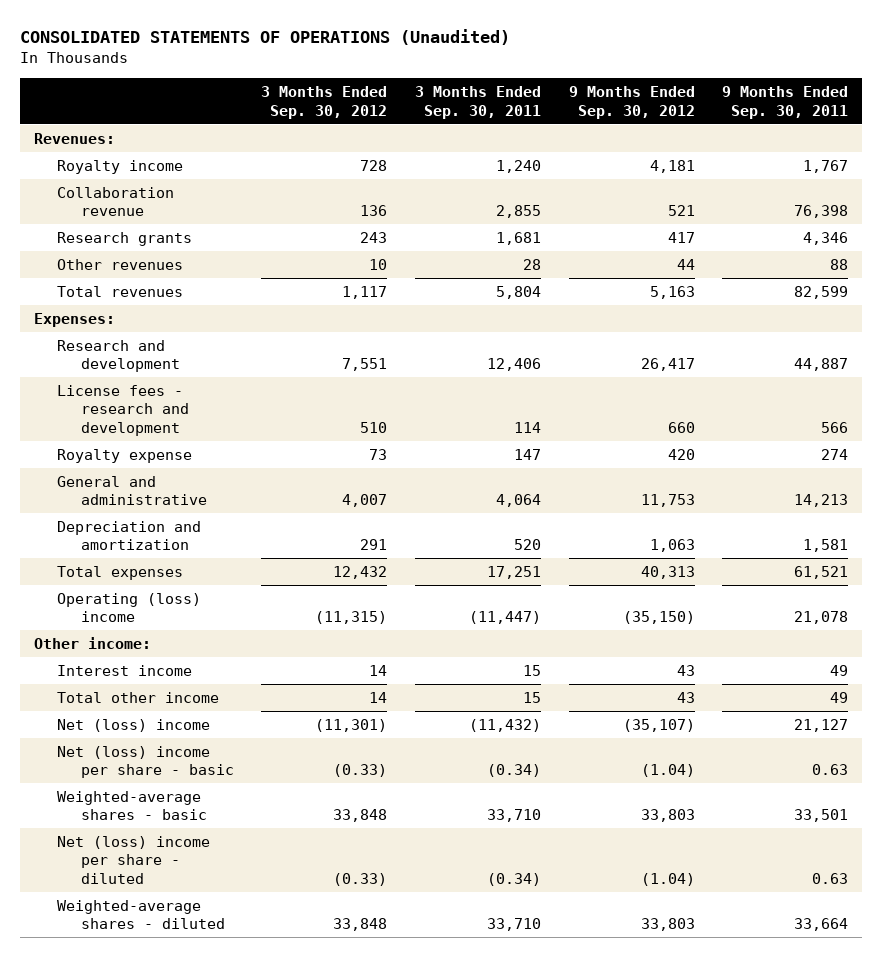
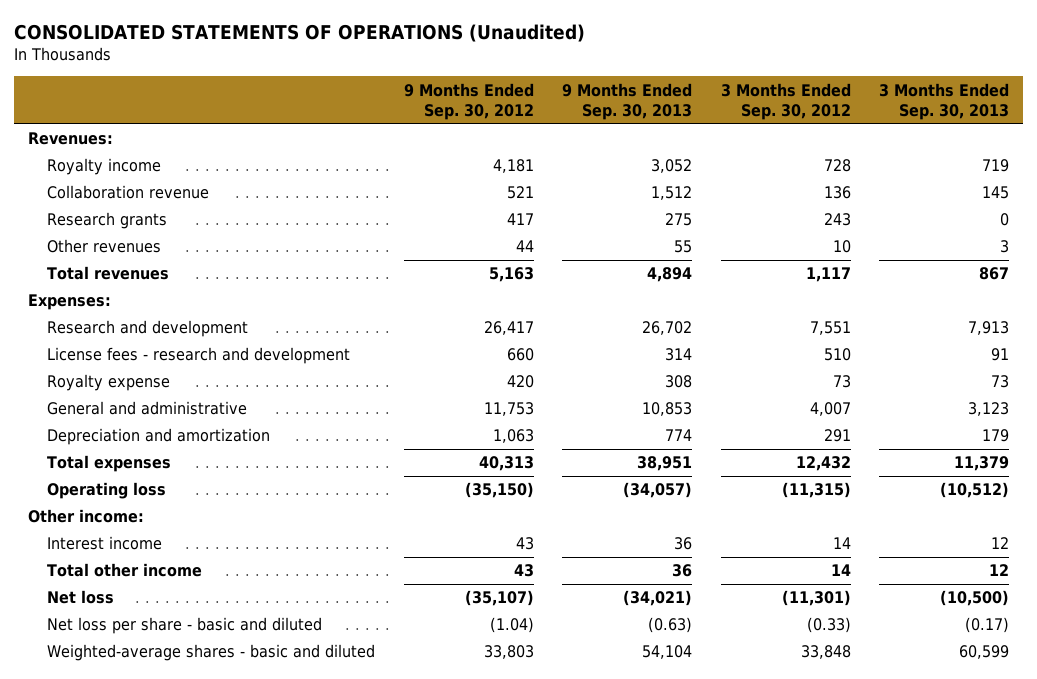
- | 3 Months Ended Sep. 30, 2012 | 3 Months Ended Sep. 30, 2011 | 9 Months Ended Sep. 30, 2012 | 9 Months Ended Sep. 30, 2011
+ | 9 Months Ended Sep. 30, 2012 | 9 Months Ended Sep. 30, 2013 | 3 Months Ended Sep. 30, 2012 | 3 Months Ended Sep. 30, 2013
- Operating (loss) income | (11,315) | (11,447) | (35,150) | 21,078
+ Operating loss | (35,150) | (34,057) | (11,315) | (10,512)
- Net (loss) income | (11,301) | (11,432) | (35,107) | 21,127
- Net (loss) income per share - basic | (0.33) | (0.34) | (1.04) | 0.63
- Weighted-average shares - basic | 33,848 | 33,710 | 33,803 | 33,501
- Net (loss) income per share - diluted | (0.33) | (0.34) | (1.04) | 0.63
- Weighted-average shares - diluted | 33,848 | 33,710 | 33,803 | 33,664
+ Net loss | (35,107) | (34,021) | (11,301) | (10,500)
+ Net loss per share - basic and diluted | (1.04) | (0.63) | (0.33) | (0.17)
+ Weighted-average shares - basic and diluted | 33,803 | 54,104 | 33,848 | 60,599

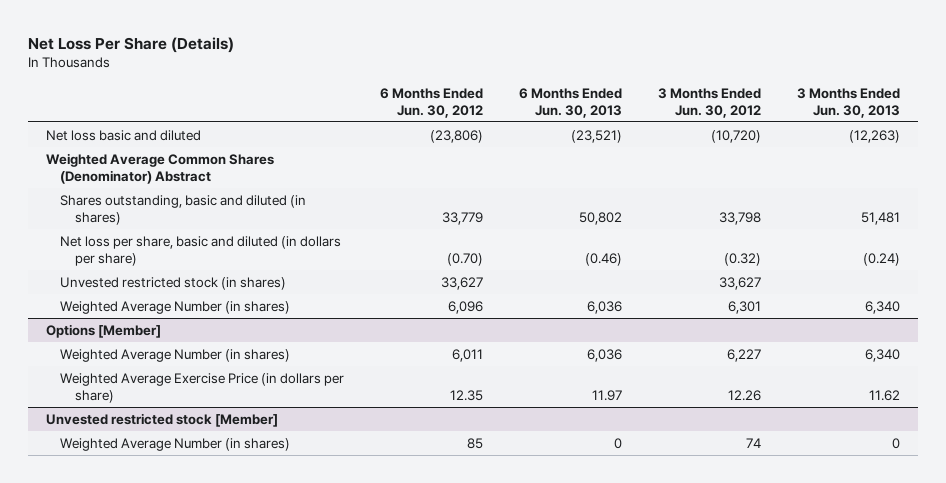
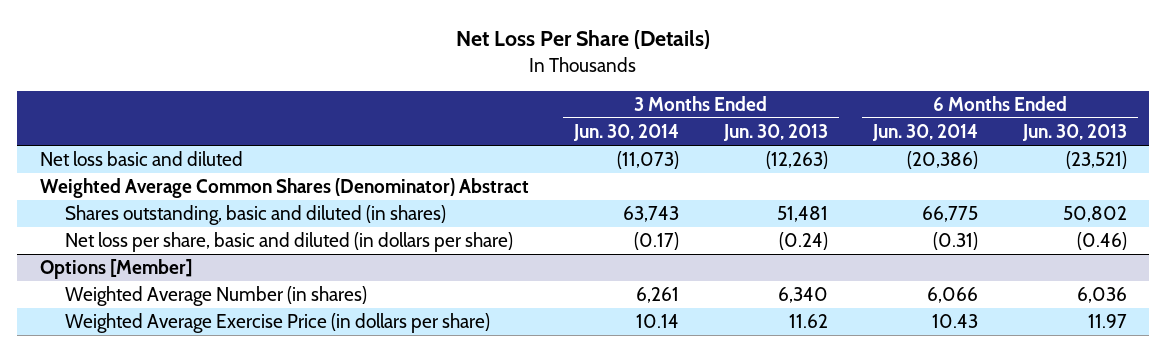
- | 6 Months Ended Jun. 30, 2012 | 6 Months Ended Jun. 30, 2013 | 3 Months Ended Jun. 30, 2012 | 3 Months Ended Jun. 30, 2013
+ | 3 Months Ended Jun. 30, 2014 | 3 Months Ended Jun. 30, 2013 | 6 Months Ended Jun. 30, 2014 | 6 Months Ended Jun. 30, 2013
- Unvested restricted stock (in shares) | 33,627 | | 33,627 |
- Weighted Average Number (in shares) | 6,096 | 6,036 | 6,301 | 6,340
- Unvested restricted stock [Member]
- Weighted Average Number (in shares) | 85 | 0 | 74 | 0

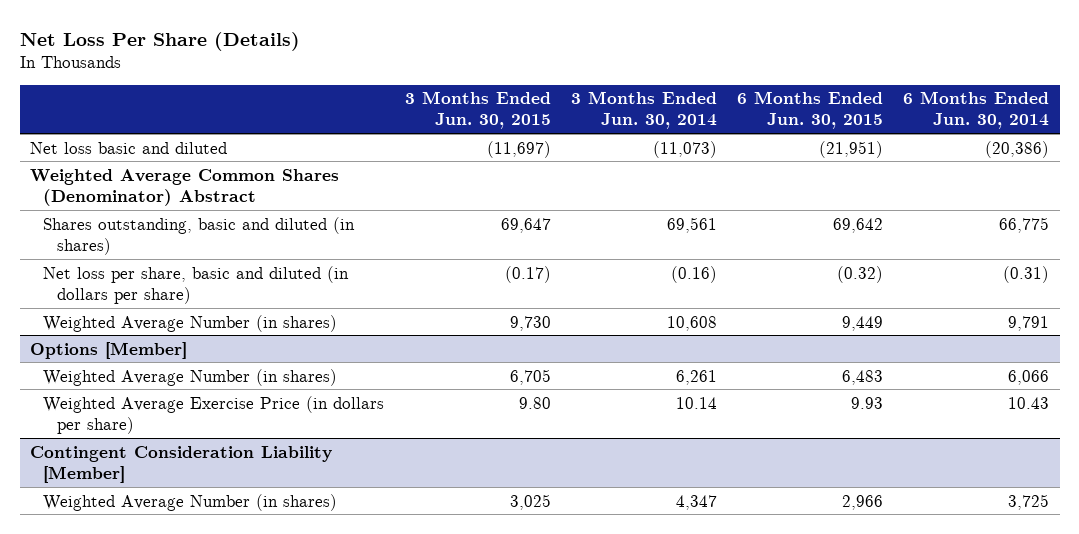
- | 3 Months Ended Jun. 30, 2014 | 3 Months Ended Jun. 30, 2013 | 6 Months Ended Jun. 30, 2014 | 6 Months Ended Jun. 30, 2013
+ | 3 Months Ended Jun. 30, 2015 | 3 Months Ended Jun. 30, 2014 | 6 Months Ended Jun. 30, 2015 | 6 Months Ended Jun. 30, 2014
- Shares outstanding, basic and diluted (in shares) | 63,743 | 51,481 | 66,775 | 50,802
- Net loss per share, basic and diluted (in dollars per share) | (0.17) | (0.24) | (0.31) | (0.46)
+ Shares outstanding, basic and diluted (in shares) | 69,647 | 69,561 | 69,642 | 66,775
+ Net loss per share, basic and diluted (in dollars per share) | (0.17) | (0.16) | (0.32) | (0.31)
+ Weighted Average Number (in shares) | 9,730 | 10,608 | 9,449 | 9,791
+ Contingent Consideration Liability [Member]
+ Weighted Average Number (in shares) | 3,025 | 4,347 | 2,966 | 3,725

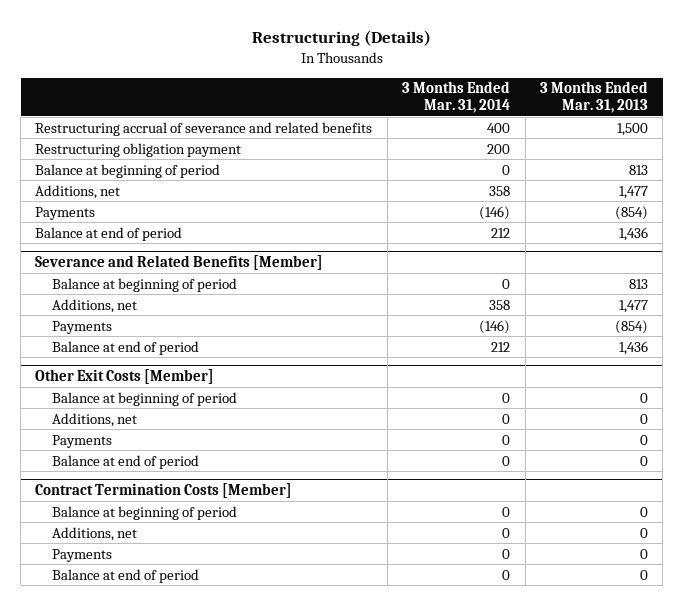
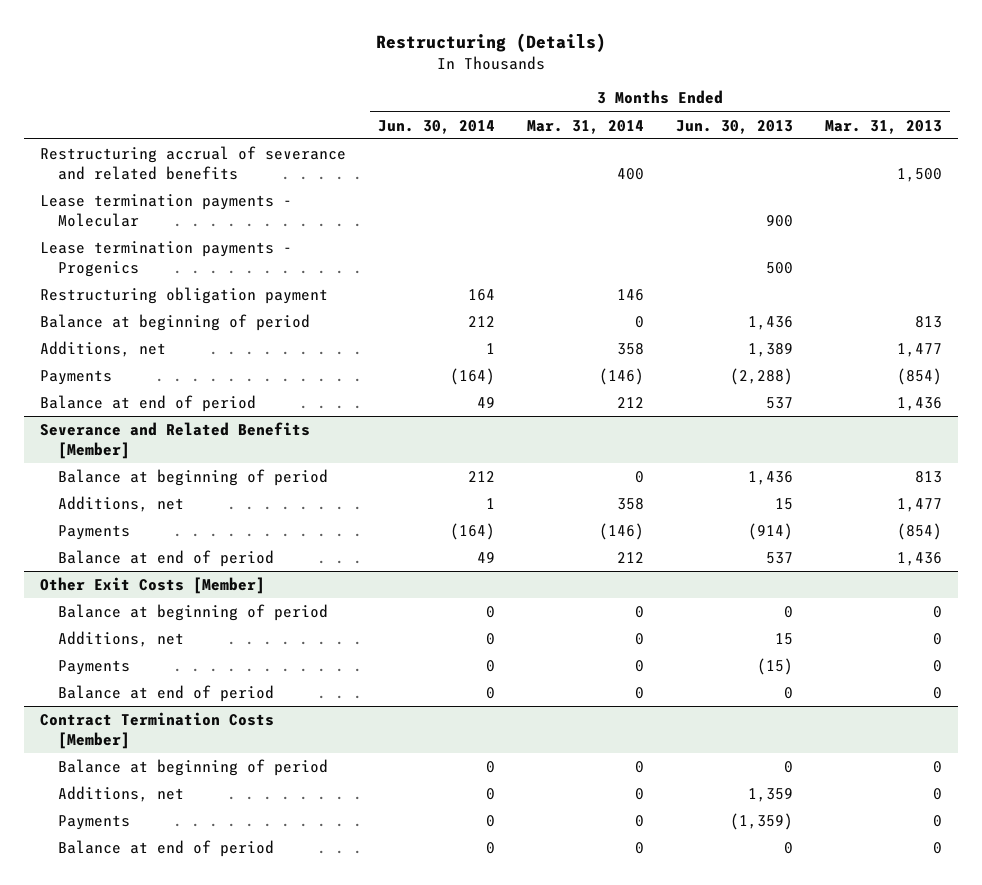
- | 3 Months Ended Mar. 31, 2014 | 3 Months Ended Mar. 31, 2013
+ | 3 Months Ended Jun. 30, 2014 | 3 Months Ended Mar. 31, 2014 | 3 Months Ended Jun. 30, 2013 | 3 Months Ended Mar. 31, 2013
- Restructuring obligation payment | 200 |
+ Lease termination payments - Molecular | | | 900 |
+ Lease termination payments - Progenics | | | 500 |
+ Restructuring obligation payment | 164 | 146 | |

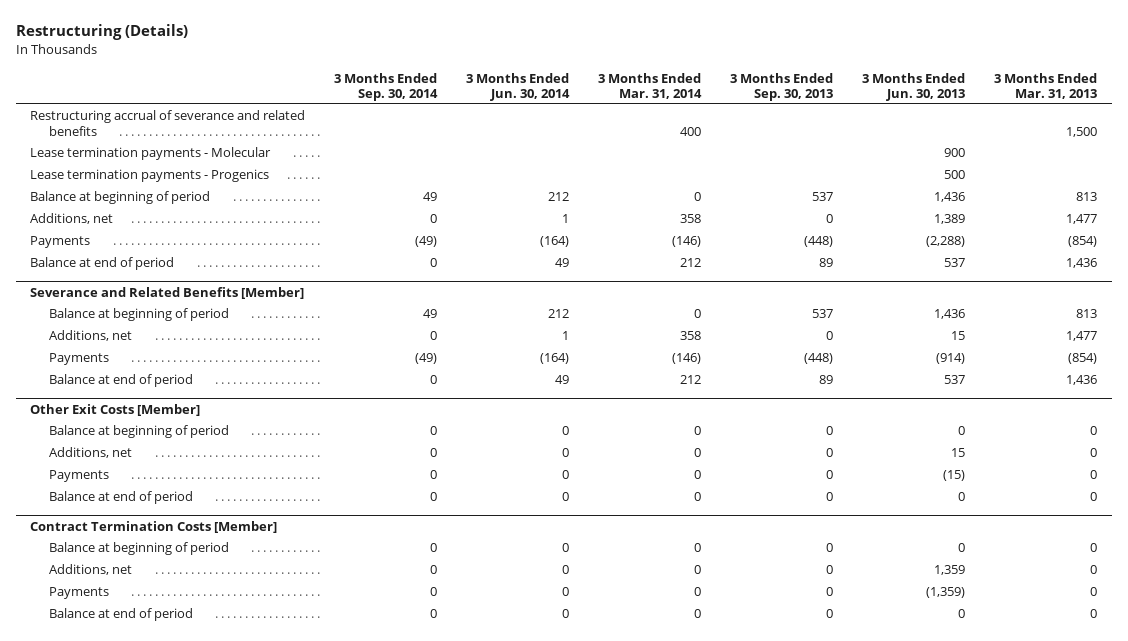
- | 3 Months Ended Jun. 30, 2014 | 3 Months Ended Mar. 31, 2014 | 3 Months Ended Jun. 30, 2013 | 3 Months Ended Mar. 31, 2013
+ | 3 Months Ended Sep. 30, 2014 | 3 Months Ended Jun. 30, 2014 | 3 Months Ended Mar. 31, 2014 | 3 Months Ended Sep. 30, 2013 | 3 Months Ended Jun. 30, 2013 | 3 Months Ended Mar. 31, 2013
- Restructuring obligation payment | 164 | 146 | |

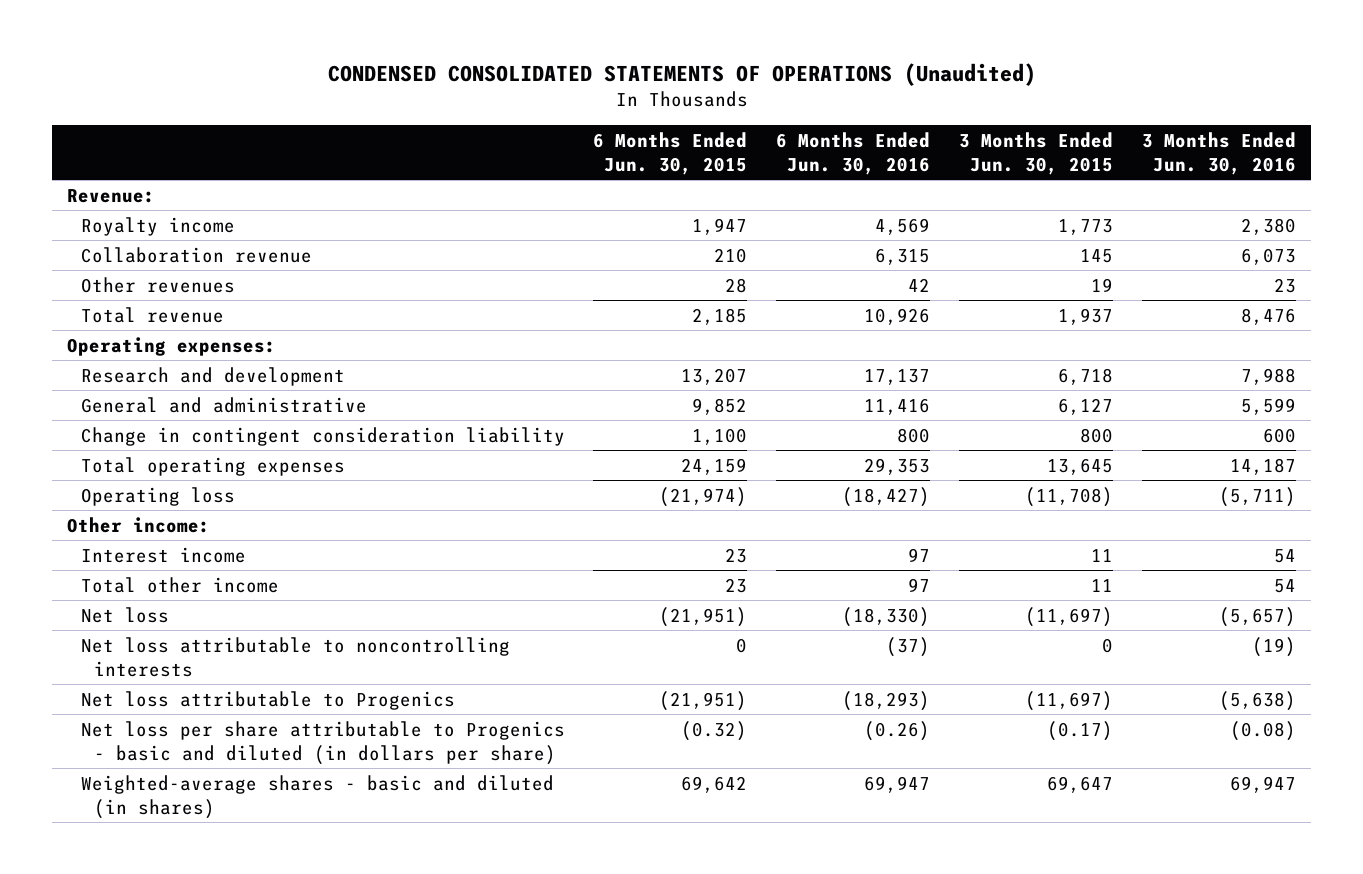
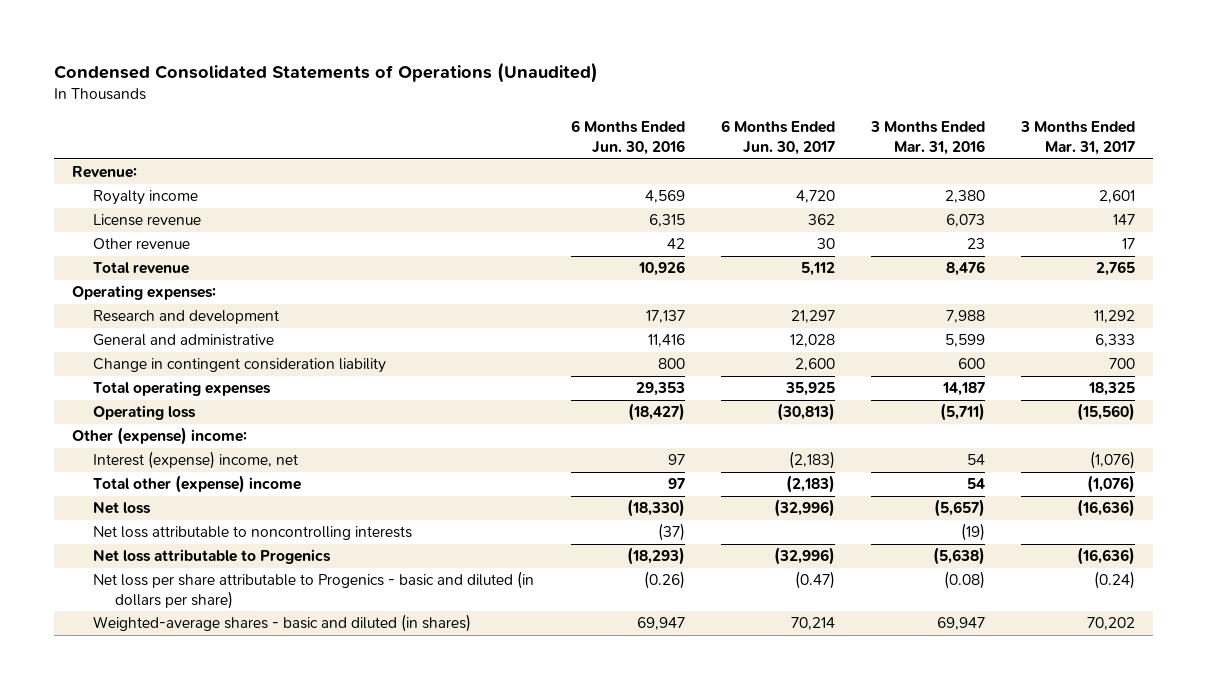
- CONDENSED CONSOLIDATED STATEMENTS OF OPERATIONS (Unaudited)
+ Condensed Consolidated Statements of Operations (Unaudited)
- | 6 Months Ended Jun. 30, 2015 | 6 Months Ended Jun. 30, 2016 | 3 Months Ended Jun. 30, 2015 | 3 Months Ended Jun. 30, 2016
+ | 6 Months Ended Jun. 30, 2016 | 6 Months Ended Jun. 30, 2017 | 3 Months Ended Mar. 31, 2016 | 3 Months Ended Mar. 31, 2017
- Collaboration revenue | 210 | 6,315 | 145 | 6,073
- Other revenues | 28 | 42 | 19 | 23
+ License revenue | 6,315 | 362 | 6,073 | 147
+ Other revenue | 42 | 30 | 23 | 17
- Other income:
- Interest income | 23 | 97 | 11 | 54
- Total other income | 23 | 97 | 11 | 54
+ Other (expense) income:
+ Interest (expense) income, net | 97 | (2,183) | 54 | (1,076)
+ Total other (expense) income | 97 | (2,183) | 54 | (1,076)

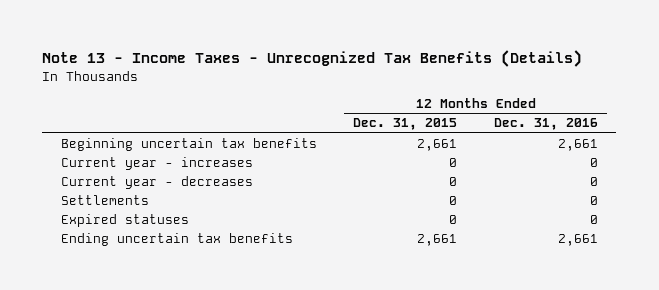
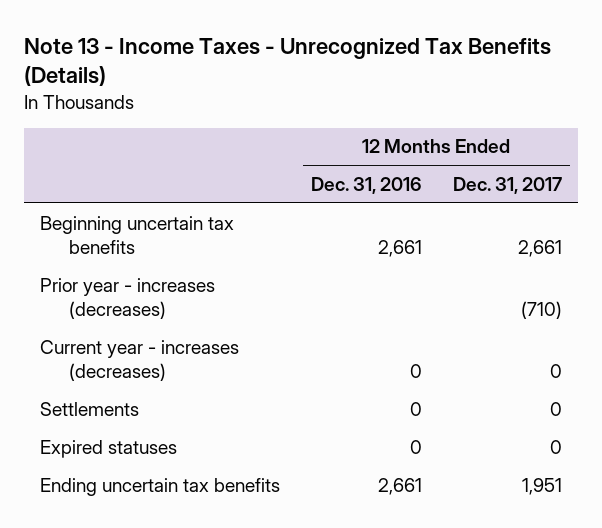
- | 12 Months Ended Dec. 31, 2015 | 12 Months Ended Dec. 31, 2016
+ | 12 Months Ended Dec. 31, 2016 | 12 Months Ended Dec. 31, 2017
- Current year - increases | 0 | 0
- Current year - decreases | 0 | 0
+ Prior year - increases (decreases) | | (710)
+ Current year - increases (decreases) | 0 | 0

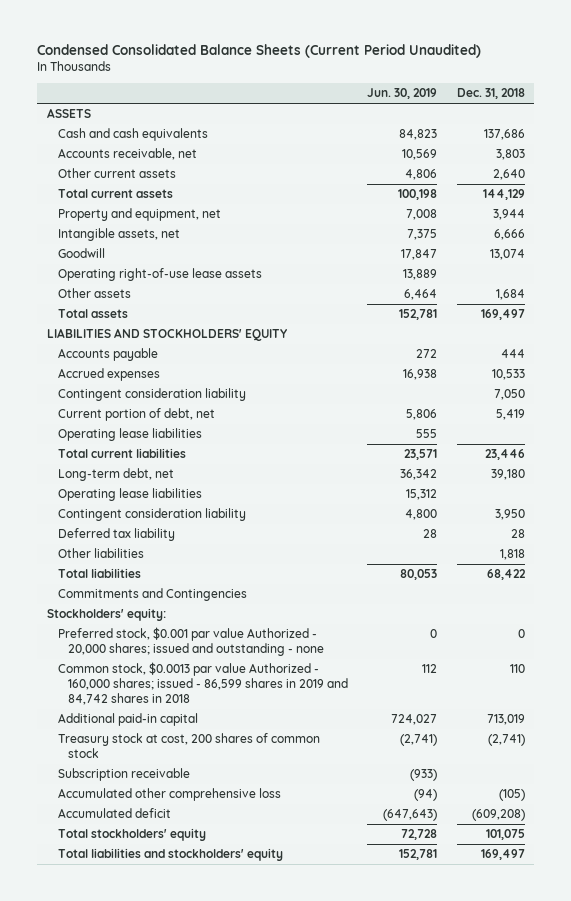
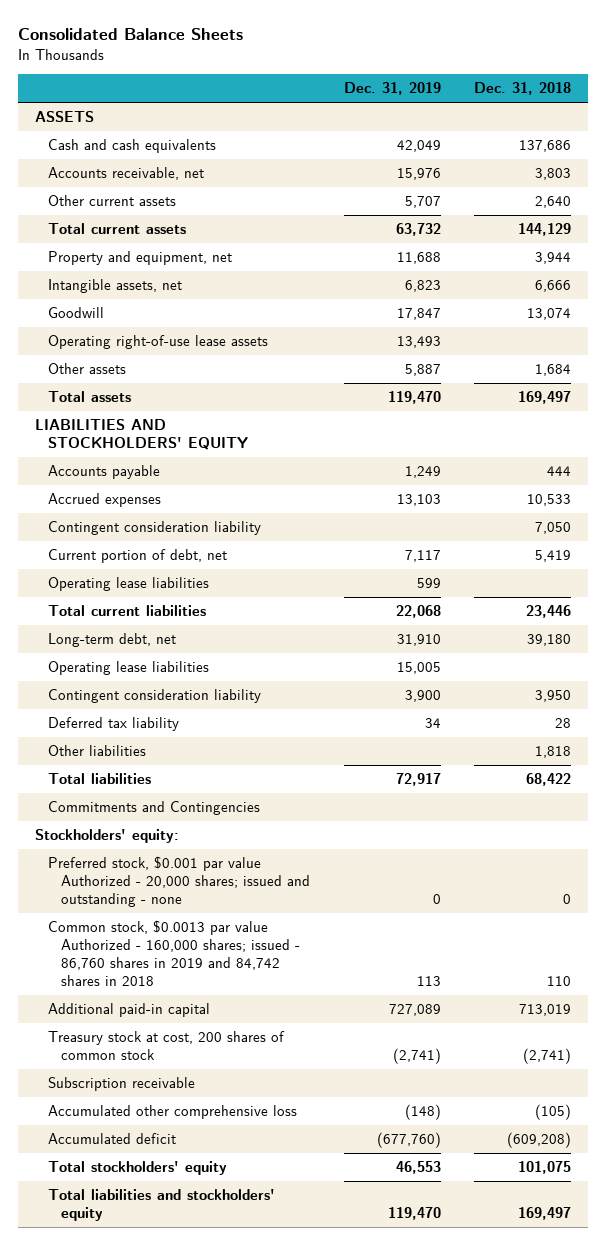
- Condensed Consolidated Balance Sheets (Current Period Unaudited)
+ Consolidated Balance Sheets
- | Jun. 30, 2019 | Dec. 31, 2018
+ | Dec. 31, 2019 | Dec. 31, 2018
- Common stock, $0.0013 par value Authorized - 160,000 shares; issued - 86,599 shares in 2019 and 84,742 shares in 2018 | 112 | 110
+ Common stock, $0.0013 par value Authorized - 160,000 shares; issued - 86,760 shares in 2019 and 84,742 shares in 2018 | 113 | 110

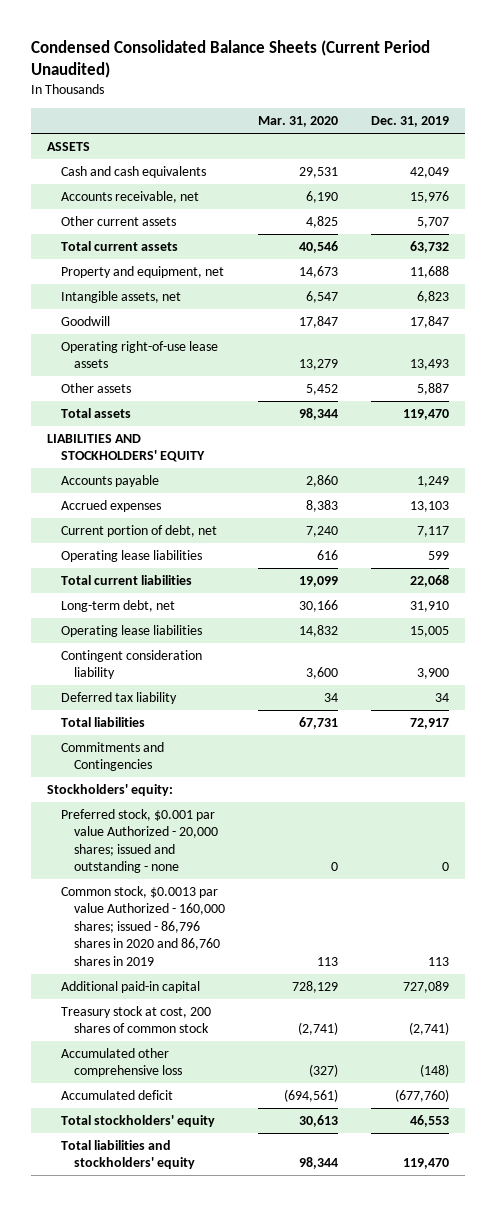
- Consolidated Balance Sheets
+ Condensed Consolidated Balance Sheets (Current Period Unaudited)
- | Dec. 31, 2019 | Dec. 31, 2018
+ | Mar. 31, 2020 | Dec. 31, 2019
- Contingent consideration liability | | 7,050
- Other liabilities | | 1,818
- Common stock, $0.0013 par value Authorized - 160,000 shares; issued - 86,760 shares in 2019 and 84,742 shares in 2018 | 113 | 110
+ Common stock, $0.0013 par value Authorized - 160,000 shares; issued - 86,796 shares in 2020 and 86,760 shares in 2019 | 113 | 113
- Subscription receivable

